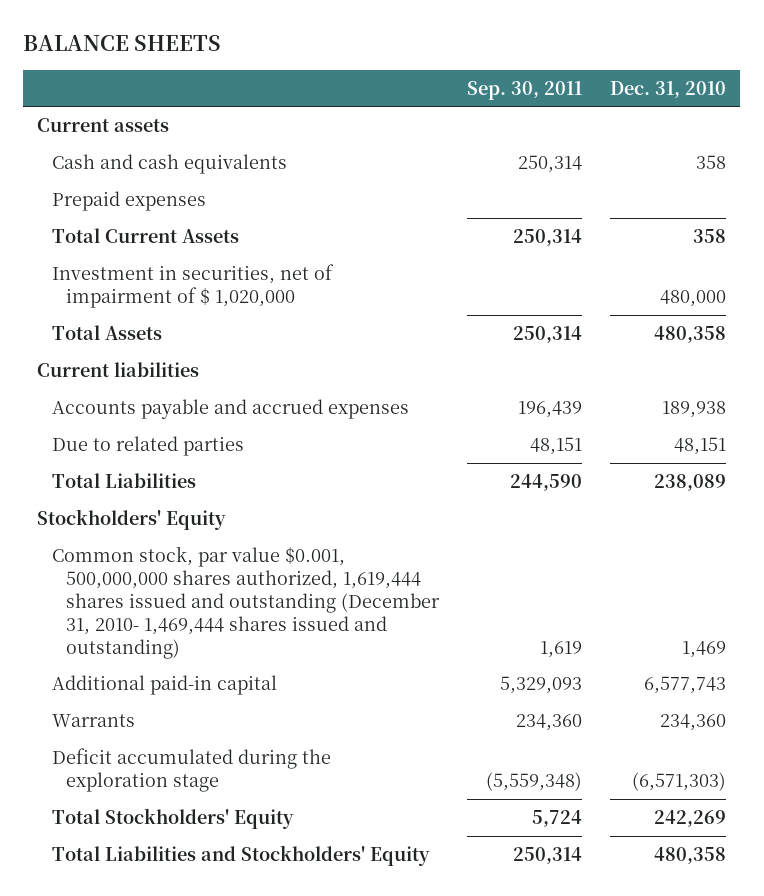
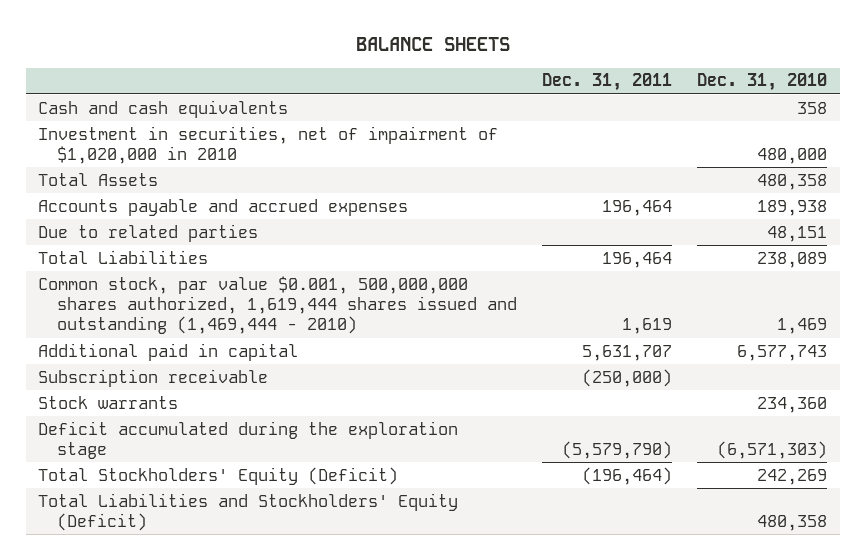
- | Sep. 30, 2011 | Dec. 31, 2010
+ | Dec. 31, 2011 | Dec. 31, 2010
- Current assets
- Prepaid expenses
- Total Current Assets | 250,314 | 358
- Investment in securities, net of impairment of $ 1,020,000 | | 480,000
+ Investment in securities, net of impairment of $1,020,000 in 2010 | | 480,000
- Current liabilities
- Stockholders' Equity
- Common stock, par value $0.001, 500,000,000 shares authorized, 1,619,444 shares issued and outstanding (December 31, 2010- 1,469,444 shares issued and outstanding) | 1,619 | 1,469
- Additional paid-in capital | 5,329,093 | 6,577,743
- Warrants | 234,360 | 234,360
+ Common stock, par value $0.001, 500,000,000 shares authorized, 1,619,444 shares issued and outstanding (1,469,444 - 2010) | 1,619 | 1,469
+ Additional paid in capital | 5,631,707 | 6,577,743
+ Subscription receivable | (250,000) |
+ Stock warrants | | 234,360
- Total Stockholders' Equity | 5,724 | 242,269
- Total Liabilities and Stockholders' Equity | 250,314 | 480,358
+ Total Stockholders' Equity (Deficit) | (196,464) | 242,269
+ Total Liabilities and Stockholders' Equity (Deficit) | | 480,358

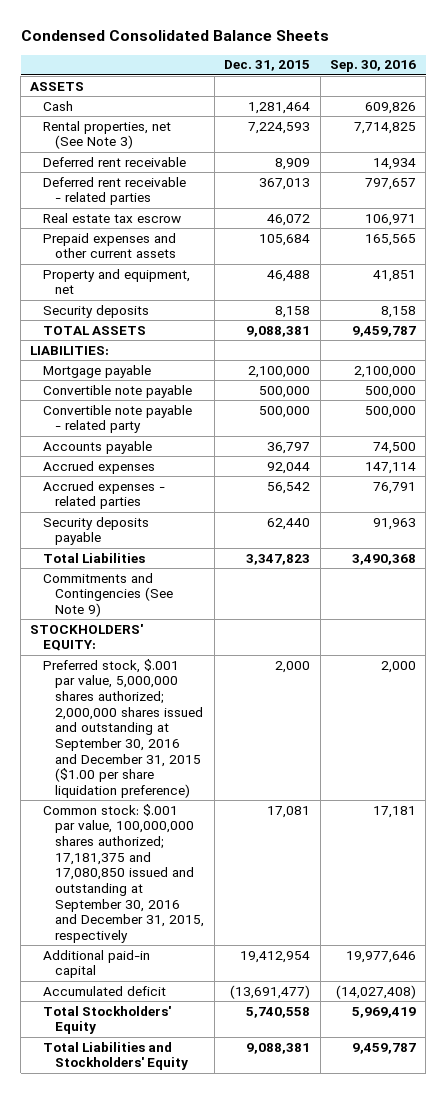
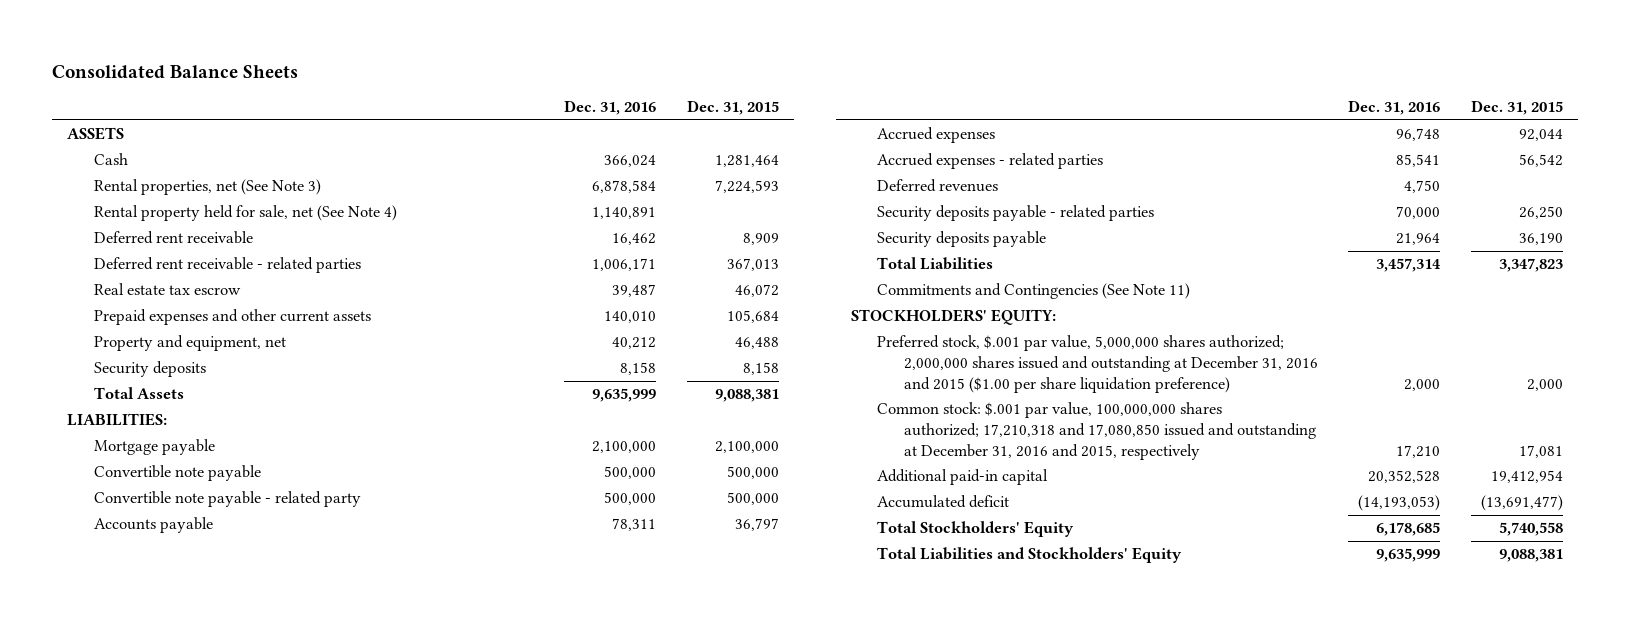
- Condensed Consolidated Balance Sheets
+ Consolidated Balance Sheets
- | Dec. 31, 2015 | Sep. 30, 2016
+ | Dec. 31, 2016 | Dec. 31, 2015
+ Rental property held for sale, net (See Note 4) | 1,140,891 |
- TOTAL ASSETS | 9,088,381 | 9,459,787
+ Total Assets | 9,635,999 | 9,088,381
- Security deposits payable | 62,440 | 91,963
+ Deferred revenues | 4,750 |
+ Security deposits payable - related parties | 70,000 | 26,250
+ Security deposits payable | 21,964 | 36,190
- Commitments and Contingencies (See Note 9)
+ Commitments and Contingencies (See Note 11)
- Preferred stock, $.001 par value, 5,000,000 shares authorized; 2,000,000 shares issued and outstanding at September 30, 2016 and December 31, 2015 ($1.00 per share liquidation preference) | 2,000 | 2,000
- Common stock: $.001 par value, 100,000,000 shares authorized; 17,181,375 and 17,080,850 issued and outstanding at September 30, 2016 and December 31, 2015, respectively | 17,081 | 17,181
+ Preferred stock, $.001 par value, 5,000,000 shares authorized; 2,000,000 shares issued and outstanding at December 31, 2016 and 2015 ($1.00 per share liquidation preference) | 2,000 | 2,000
+ Common stock: $.001 par value, 100,000,000 shares authorized; 17,210,318 and 17,080,850 issued and outstanding at December 31, 2016 and 2015, respectively | 17,210 | 17,081

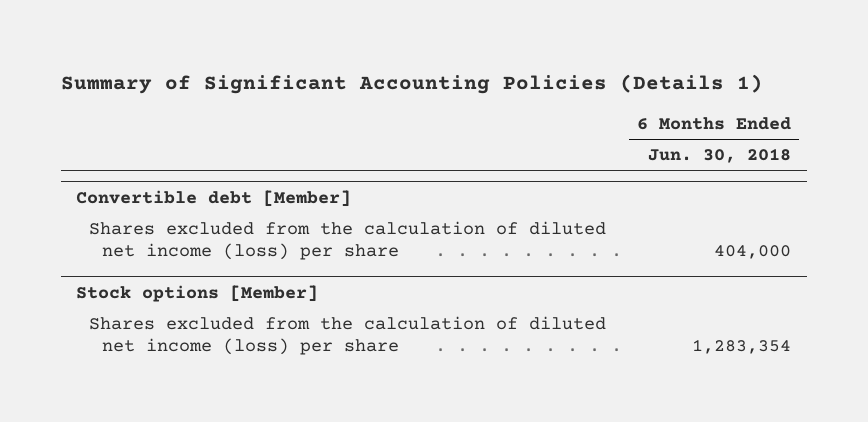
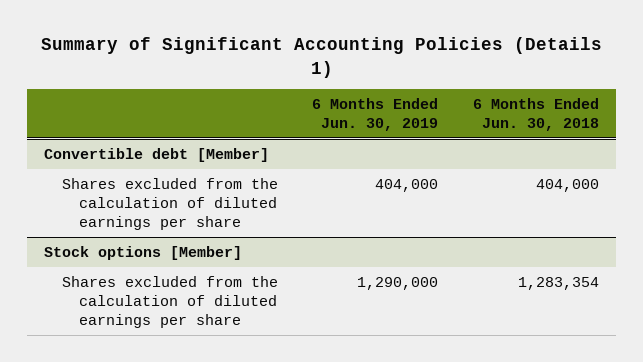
- | 6 Months Ended Jun. 30, 2018
+ | 6 Months Ended Jun. 30, 2019 | 6 Months Ended Jun. 30, 2018
@ Convertible debt [Member]
- Shares excluded from the calculation of diluted net income (loss) per share | 404,000
+ Shares excluded from the calculation of diluted earnings per share | 404,000 | 404,000
@ Stock options [Member]
- Shares excluded from the calculation of diluted net income (loss) per share | 1,283,354
+ Shares excluded from the calculation of diluted earnings per share | 1,290,000 | 1,283,354

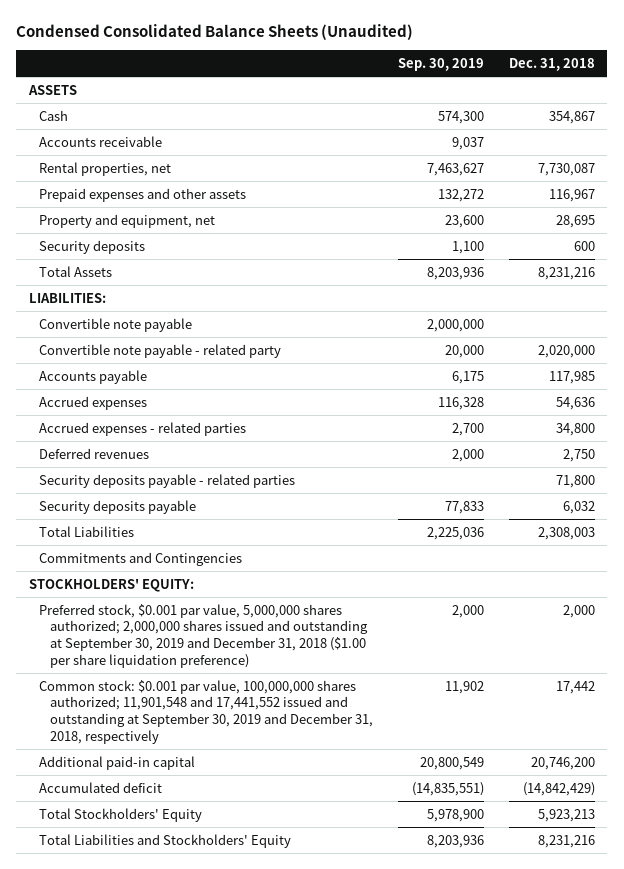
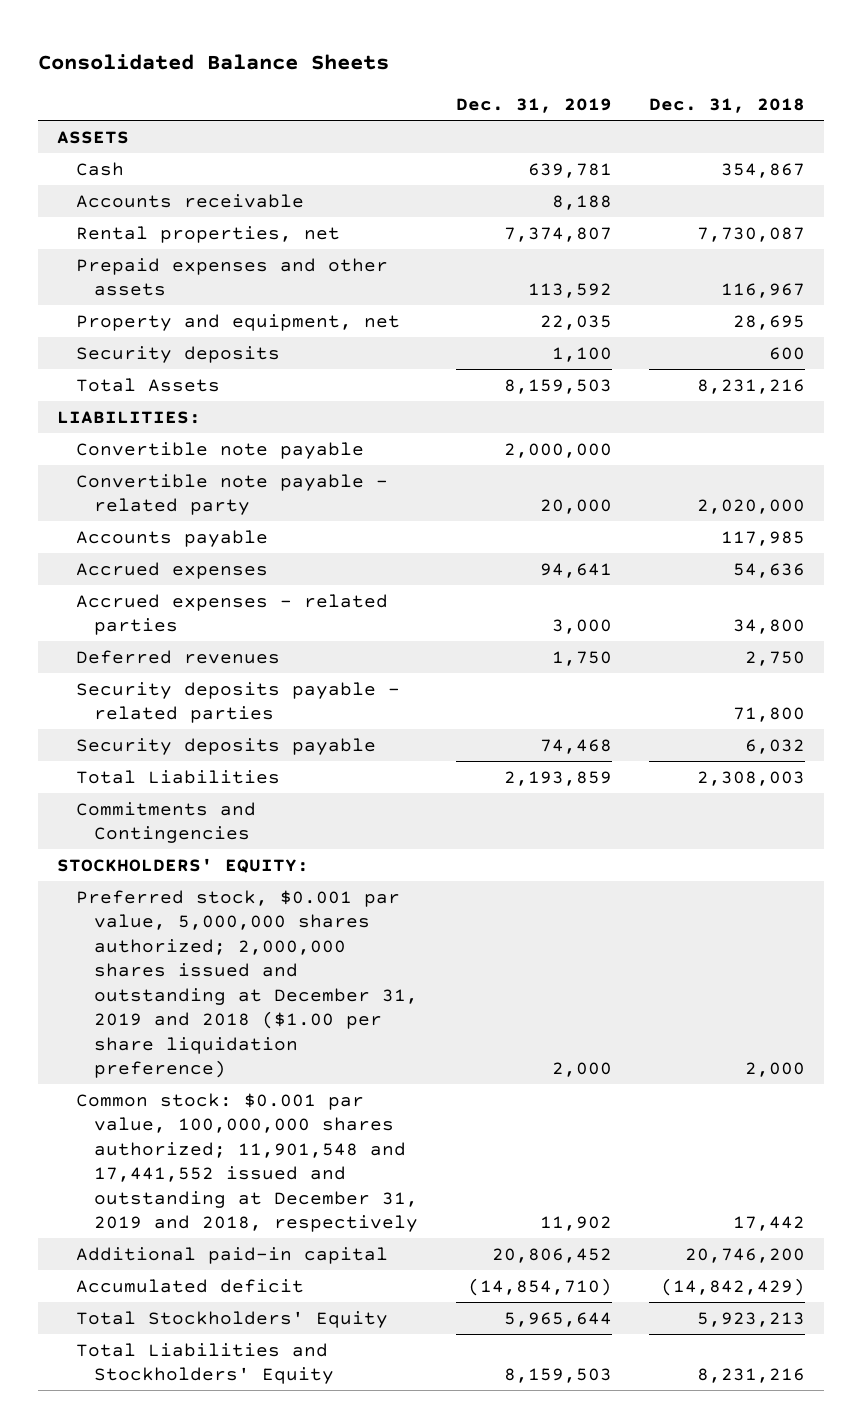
- Condensed Consolidated Balance Sheets (Unaudited)
+ Consolidated Balance Sheets
- | Sep. 30, 2019 | Dec. 31, 2018
+ | Dec. 31, 2019 | Dec. 31, 2018
- Preferred stock, $0.001 par value, 5,000,000 shares authorized; 2,000,000 shares issued and outstanding at September 30, 2019 and December 31, 2018 ($1.00 per share liquidation preference) | 2,000 | 2,000
- Common stock: $0.001 par value, 100,000,000 shares authorized; 11,901,548 and 17,441,552 issued and outstanding at September 30, 2019 and December 31, 2018, respectively | 11,902 | 17,442
+ Preferred stock, $0.001 par value, 5,000,000 shares authorized; 2,000,000 shares issued and outstanding at December 31, 2019 and 2018 ($1.00 per share liquidation preference) | 2,000 | 2,000
+ Common stock: $0.001 par value, 100,000,000 shares authorized; 11,901,548 and 17,441,552 issued and outstanding at December 31, 2019 and 2018, respectively | 11,902 | 17,442

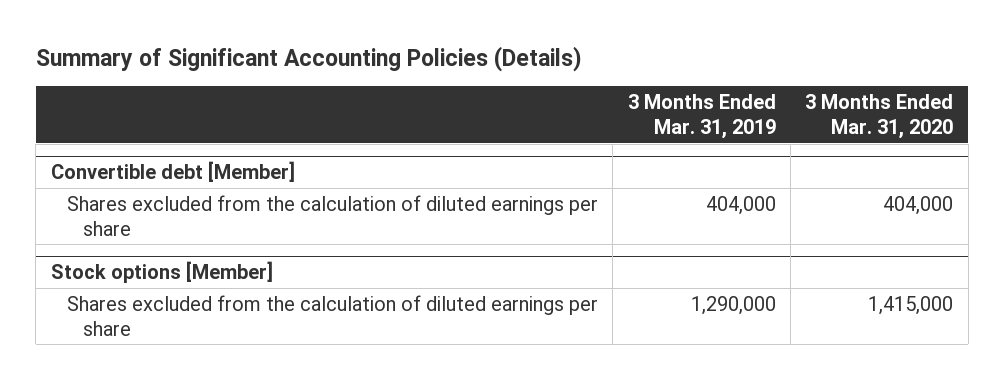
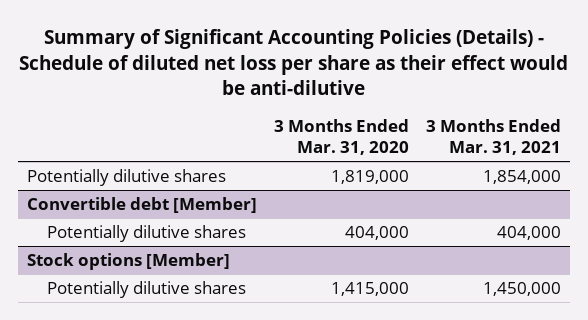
- Summary of Significant Accounting Policies (Details)
+ Summary of Significant Accounting Policies (Details) - Schedule of diluted net loss per share as their effect would be anti-dilutive
- | 3 Months Ended Mar. 31, 2019 | 3 Months Ended Mar. 31, 2020
+ | 3 Months Ended Mar. 31, 2020 | 3 Months Ended Mar. 31, 2021
+ Potentially dilutive shares | 1,819,000 | 1,854,000
@ Convertible debt [Member]
- Shares excluded from the calculation of diluted earnings per share | 404,000 | 404,000
+ Potentially dilutive shares | 404,000 | 404,000
@ Stock options [Member]
- Shares excluded from the calculation of diluted earnings per share | 1,290,000 | 1,415,000
+ Potentially dilutive shares | 1,415,000 | 1,450,000

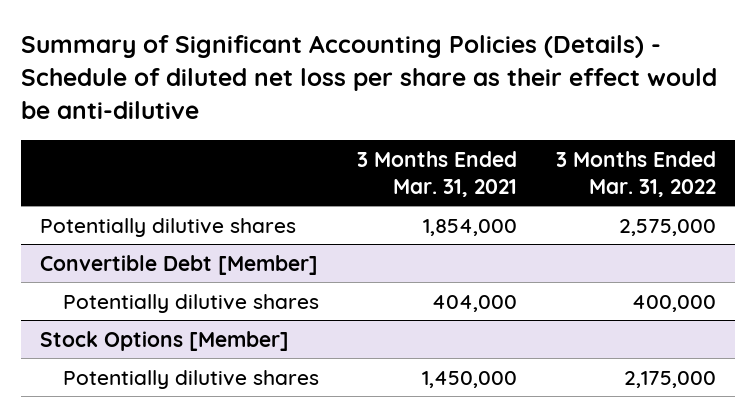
- | 3 Months Ended Mar. 31, 2020 | 3 Months Ended Mar. 31, 2021
+ | 3 Months Ended Mar. 31, 2021 | 3 Months Ended Mar. 31, 2022
- Convertible debt [Member]
+ Convertible Debt [Member]
- Stock options [Member]
+ Stock Options [Member]

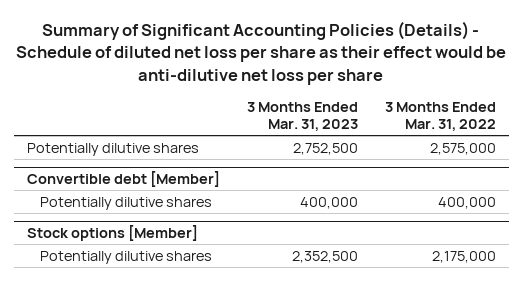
- Summary of Significant Accounting Policies (Details) - Schedule of diluted net loss per share as their effect would be anti-dilutive
+ Summary of Significant Accounting Policies (Details) - Schedule of diluted net loss per share as their effect would be anti-dilutive net loss per share
- | 3 Months Ended Mar. 31, 2021 | 3 Months Ended Mar. 31, 2022
+ | 3 Months Ended Mar. 31, 2023 | 3 Months Ended Mar. 31, 2022
- Convertible Debt [Member]
+ Convertible debt [Member]
- Stock Options [Member]
+ Stock options [Member]

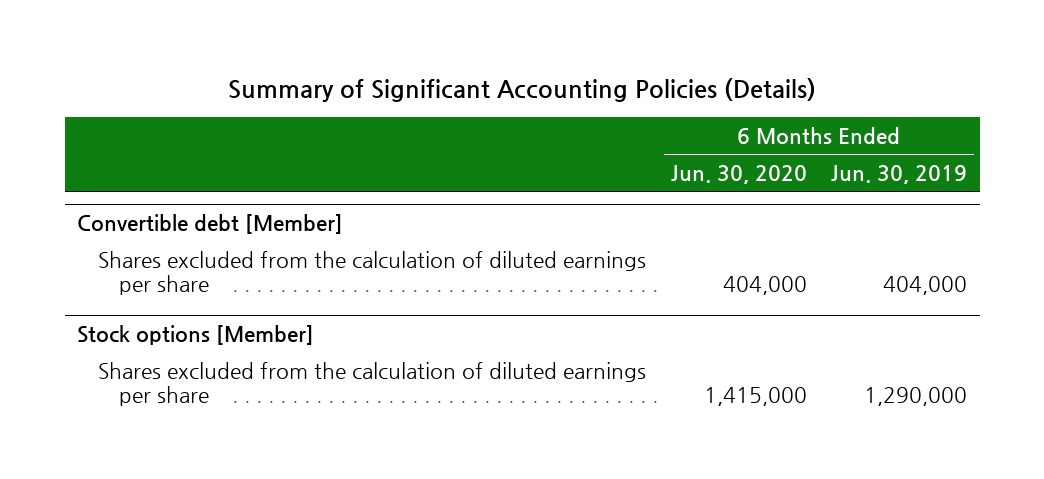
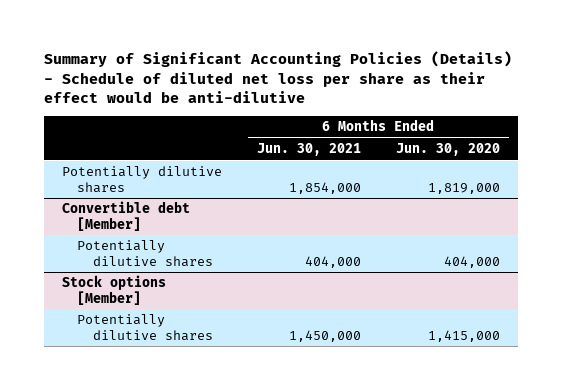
- Summary of Significant Accounting Policies (Details)
+ Summary of Significant Accounting Policies (Details) - Schedule of diluted net loss per share as their effect would be anti-dilutive
- | 6 Months Ended Jun. 30, 2020 | 6 Months Ended Jun. 30, 2019
+ | 6 Months Ended Jun. 30, 2021 | 6 Months Ended Jun. 30, 2020
+ Potentially dilutive shares | 1,854,000 | 1,819,000
@ Convertible debt [Member]
- Shares excluded from the calculation of diluted earnings per share | 404,000 | 404,000
+ Potentially dilutive shares | 404,000 | 404,000
@ Stock options [Member]
- Shares excluded from the calculation of diluted earnings per share | 1,415,000 | 1,290,000
+ Potentially dilutive shares | 1,450,000 | 1,415,000

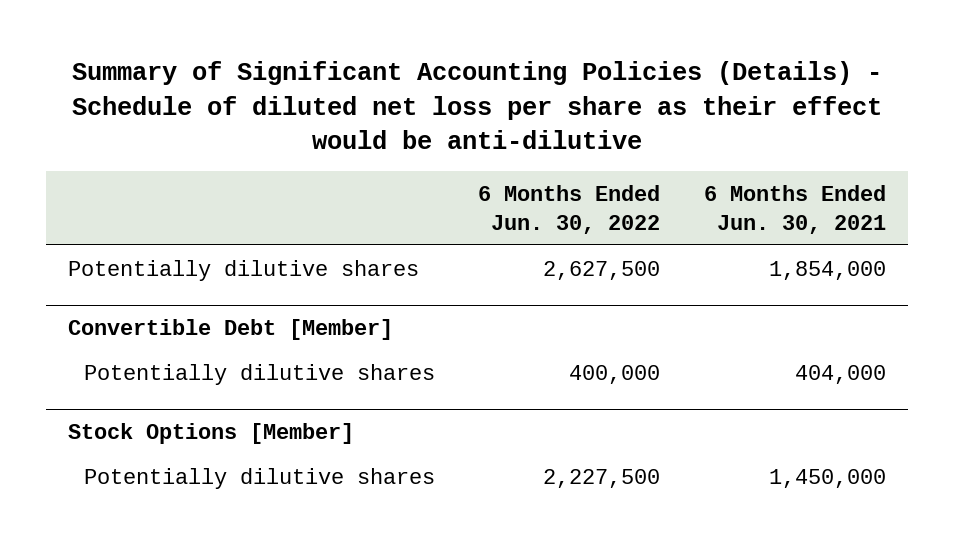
- | 6 Months Ended Jun. 30, 2021 | 6 Months Ended Jun. 30, 2020
+ | 6 Months Ended Jun. 30, 2022 | 6 Months Ended Jun. 30, 2021
- Convertible debt [Member]
+ Convertible Debt [Member]
- Stock options [Member]
+ Stock Options [Member]

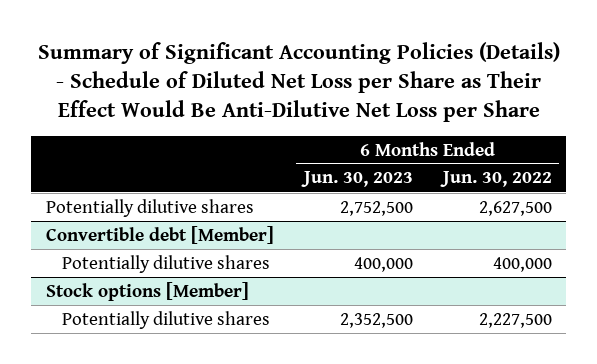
- Summary of Significant Accounting Policies (Details) - Schedule of diluted net loss per share as their effect would be anti-dilutive
+ Summary of Significant Accounting Policies (Details) - Schedule of Diluted Net Loss per Share as Their Effect Would Be Anti-Dilutive Net Loss per Share
- | 6 Months Ended Jun. 30, 2022 | 6 Months Ended Jun. 30, 2021
+ | 6 Months Ended Jun. 30, 2023 | 6 Months Ended Jun. 30, 2022
- Convertible Debt [Member]
+ Convertible debt [Member]
- Stock Options [Member]
+ Stock options [Member]

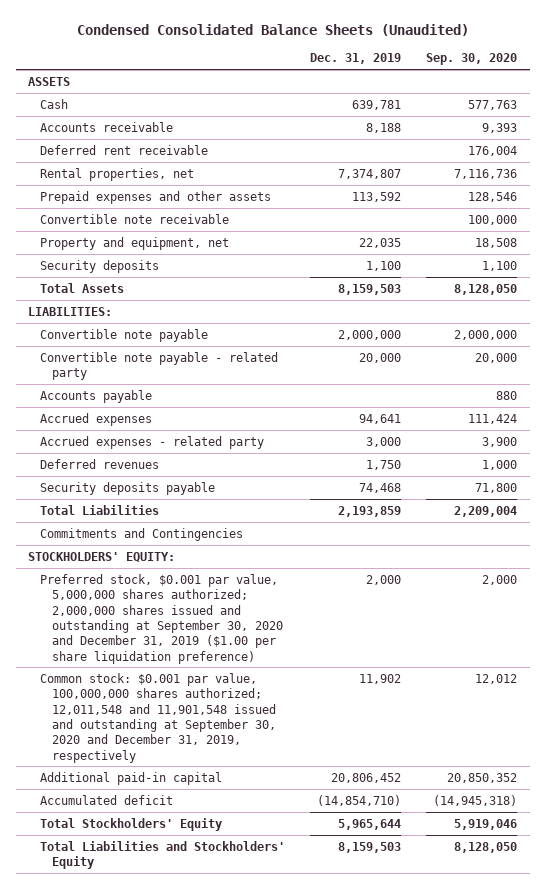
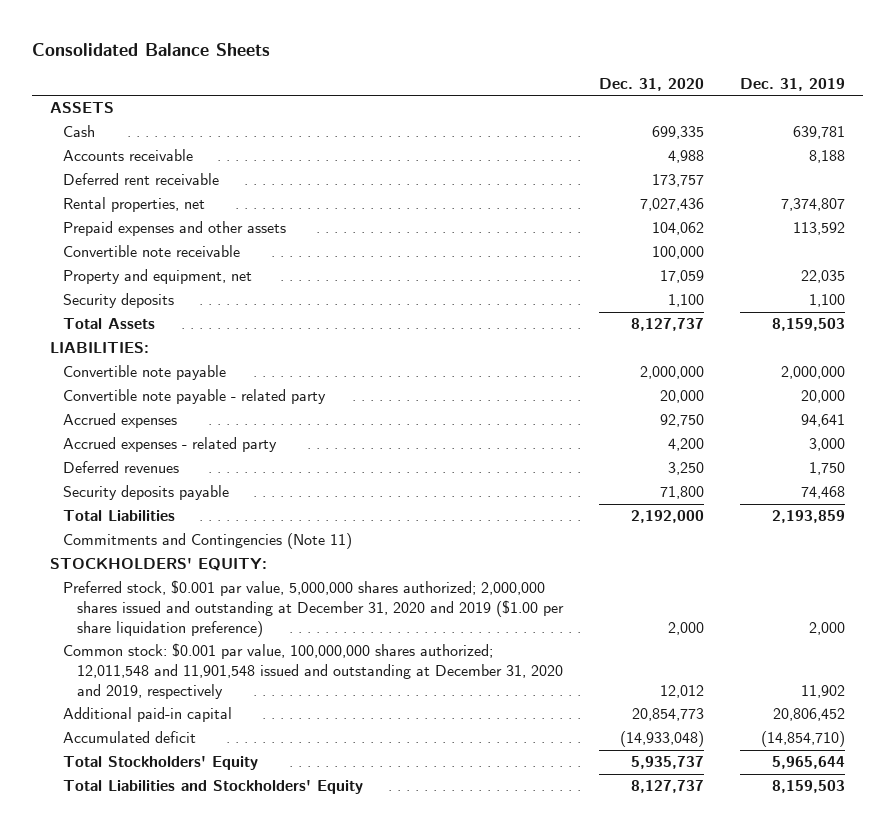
- Condensed Consolidated Balance Sheets (Unaudited)
+ Consolidated Balance Sheets
- | Dec. 31, 2019 | Sep. 30, 2020
+ | Dec. 31, 2020 | Dec. 31, 2019
- Accounts payable | | 880
- Commitments and Contingencies
+ Commitments and Contingencies (Note 11)
- Preferred stock, $0.001 par value, 5,000,000 shares authorized; 2,000,000 shares issued and outstanding at September 30, 2020 and December 31, 2019 ($1.00 per share liquidation preference) | 2,000 | 2,000
- Common stock: $0.001 par value, 100,000,000 shares authorized; 12,011,548 and 11,901,548 issued and outstanding at September 30, 2020 and December 31, 2019, respectively | 11,902 | 12,012
+ Preferred stock, $0.001 par value, 5,000,000 shares authorized; 2,000,000 shares issued and outstanding at December 31, 2020 and 2019 ($1.00 per share liquidation preference) | 2,000 | 2,000
+ Common stock: $0.001 par value, 100,000,000 shares authorized; 12,011,548 and 11,901,548 issued and outstanding at December 31, 2020 and 2019, respectively | 12,012 | 11,902

